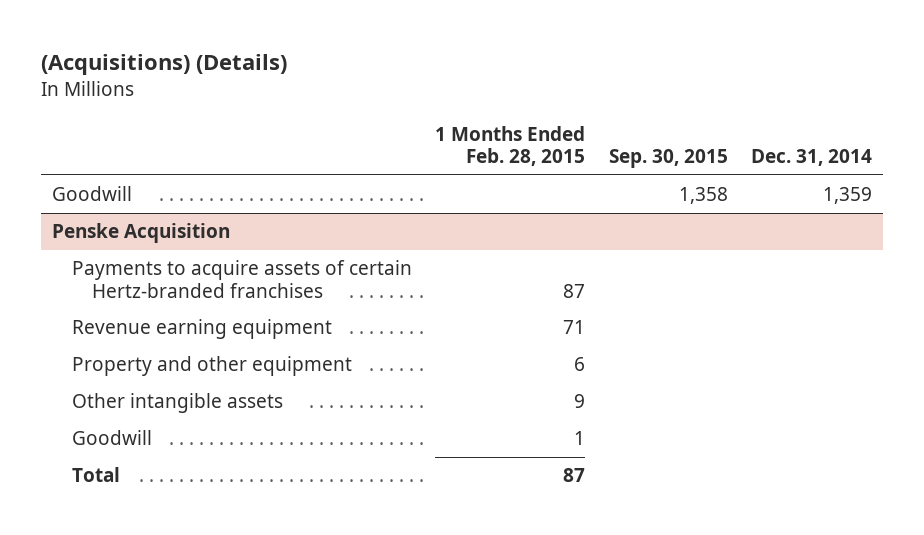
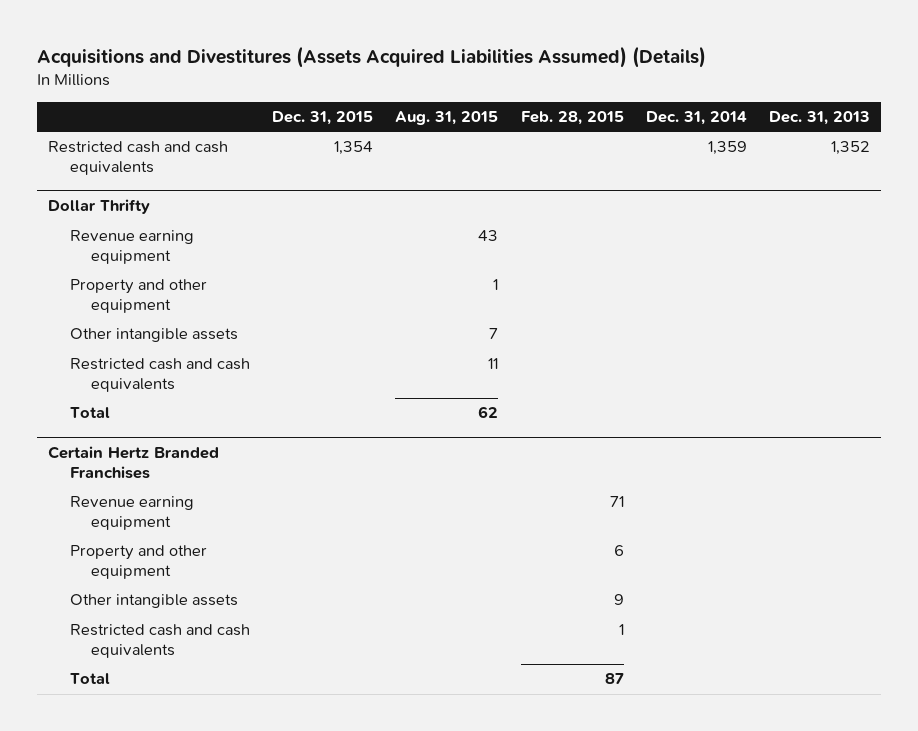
- (Acquisitions) (Details)
+ Acquisitions and Divestitures (Assets Acquired Liabilities Assumed) (Details)
- | 1 Months Ended Feb. 28, 2015 | Sep. 30, 2015 | Dec. 31, 2014
+ | Dec. 31, 2015 | Aug. 31, 2015 | Feb. 28, 2015 | Dec. 31, 2014 | Dec. 31, 2013
- Goodwill | | 1,358 | 1,359
- Penske Acquisition
- Payments to acquire assets of certain Hertz-branded franchises | 87 | |
- Revenue earning equipment | 71 | |
- Property and other equipment | 6 | |
- Other intangible assets | 9 | |
- Goodwill | 1 | |
- Total | 87 | |
+ Restricted cash and cash equivalents | 1,354 | | | 1,359 | 1,352
+ Dollar Thrifty
+ Revenue earning equipment | | 43 | | |
+ Property and other equipment | | 1 | | |
+ Other intangible assets | | 7 | | |
+ Restricted cash and cash equivalents | | 11 | | |
+ Total | | 62 | | |
+ Certain Hertz Branded Franchises
+ Revenue earning equipment | | | 71 | |
+ Property and other equipment | | | 6 | |
+ Other intangible assets | | | 9 | |
+ Restricted cash and cash equivalents | | | 1 | |
+ Total | | | 87 | |

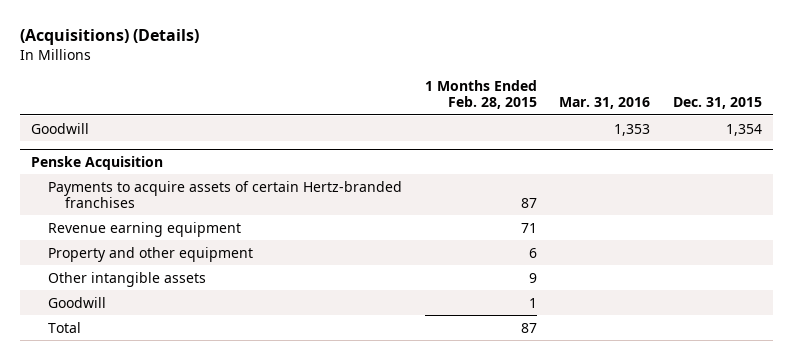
- Acquisitions and Divestitures (Assets Acquired Liabilities Assumed) (Details)
+ (Acquisitions) (Details)
- | Dec. 31, 2015 | Aug. 31, 2015 | Feb. 28, 2015 | Dec. 31, 2014 | Dec. 31, 2013
+ | 1 Months Ended Feb. 28, 2015 | Mar. 31, 2016 | Dec. 31, 2015
- Restricted cash and cash equivalents | 1,354 | | | 1,359 | 1,352
- Dollar Thrifty
- Revenue earning equipment | | 43 | | |
- Property and other equipment | | 1 | | |
- Other intangible assets | | 7 | | |
- Restricted cash and cash equivalents | | 11 | | |
- Total | | 62 | | |
- Certain Hertz Branded Franchises
- Revenue earning equipment | | | 71 | |
- Property and other equipment | | | 6 | |
- Other intangible assets | | | 9 | |
- Restricted cash and cash equivalents | | | 1 | |
- Total | | | 87 | |
+ Goodwill | | 1,353 | 1,354
+ Penske Acquisition
+ Payments to acquire assets of certain Hertz-branded franchises | 87 | |
+ Revenue earning equipment | 71 | |
+ Property and other equipment | 6 | |
+ Other intangible assets | 9 | |
+ Goodwill | 1 | |
+ Total | 87 | |

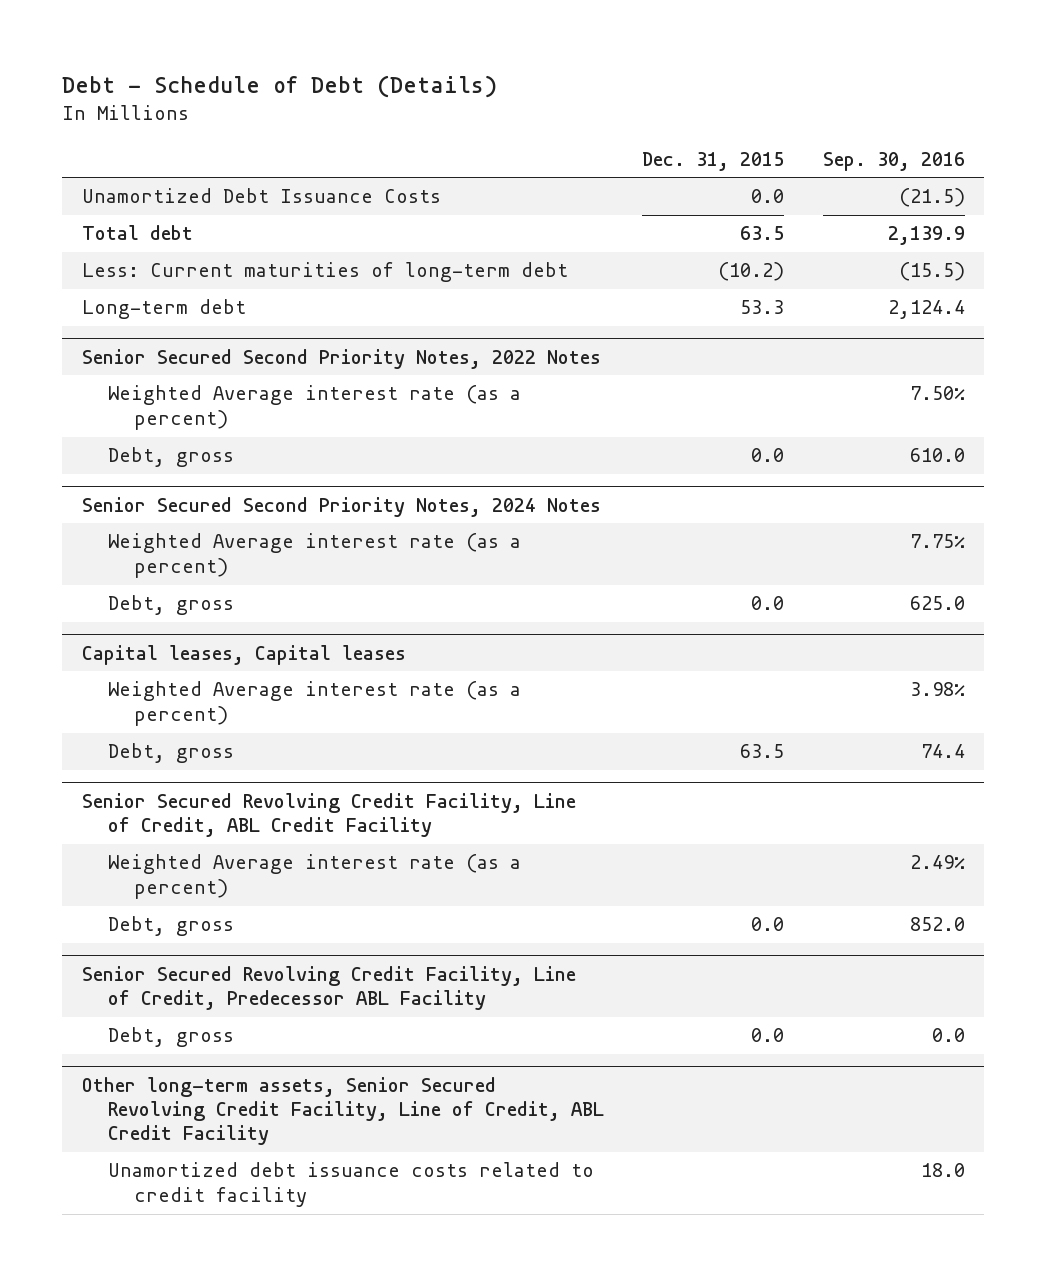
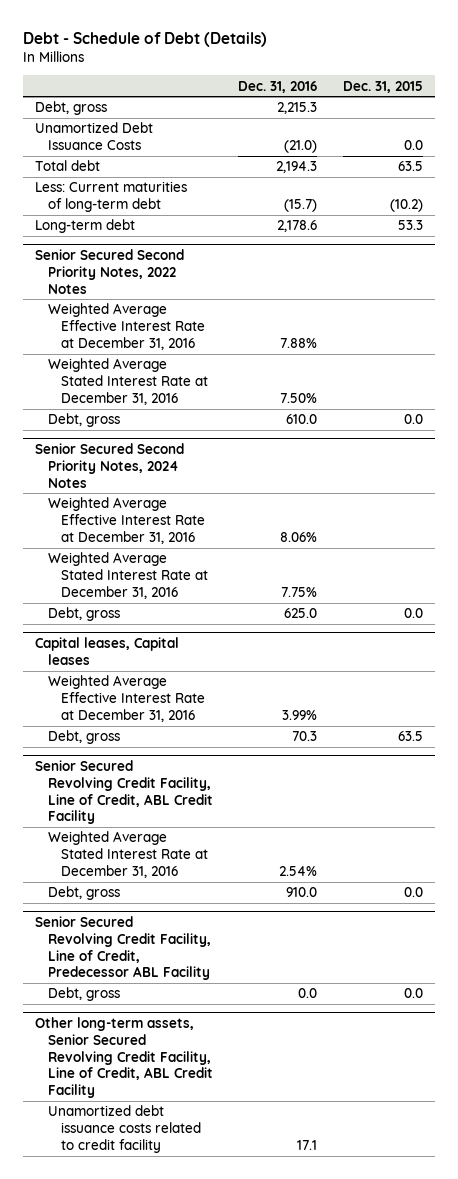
- | Dec. 31, 2015 | Sep. 30, 2016
+ | Dec. 31, 2016 | Dec. 31, 2015
+ Debt, gross | 2,215.3 |
@ Senior Secured Second Priority Notes, 2022 Notes
- Weighted Average interest rate (as a percent) | | 7.50%
+ Weighted Average Effective Interest Rate at December 31, 2016 | 7.88% |
+ Weighted Average Stated Interest Rate at December 31, 2016 | 7.50% |
@ Senior Secured Second Priority Notes, 2024 Notes
- Weighted Average interest rate (as a percent) | | 7.75%
+ Weighted Average Effective Interest Rate at December 31, 2016 | 8.06% |
+ Weighted Average Stated Interest Rate at December 31, 2016 | 7.75% |
@ Capital leases, Capital leases
- Weighted Average interest rate (as a percent) | | 3.98%
+ Weighted Average Effective Interest Rate at December 31, 2016 | 3.99% |
@ Senior Secured Revolving Credit Facility, Line of Credit, ABL Credit Facility
- Weighted Average interest rate (as a percent) | | 2.49%
+ Weighted Average Stated Interest Rate at December 31, 2016 | 2.54% |

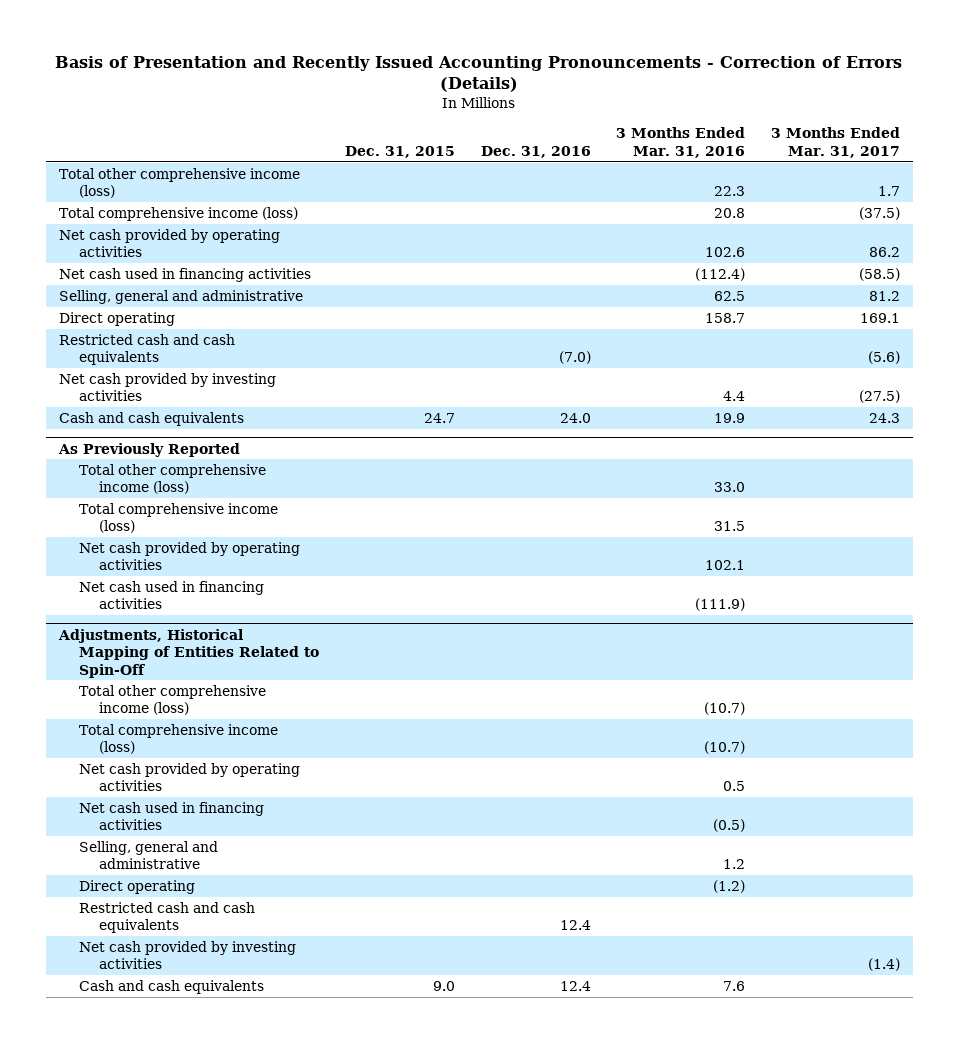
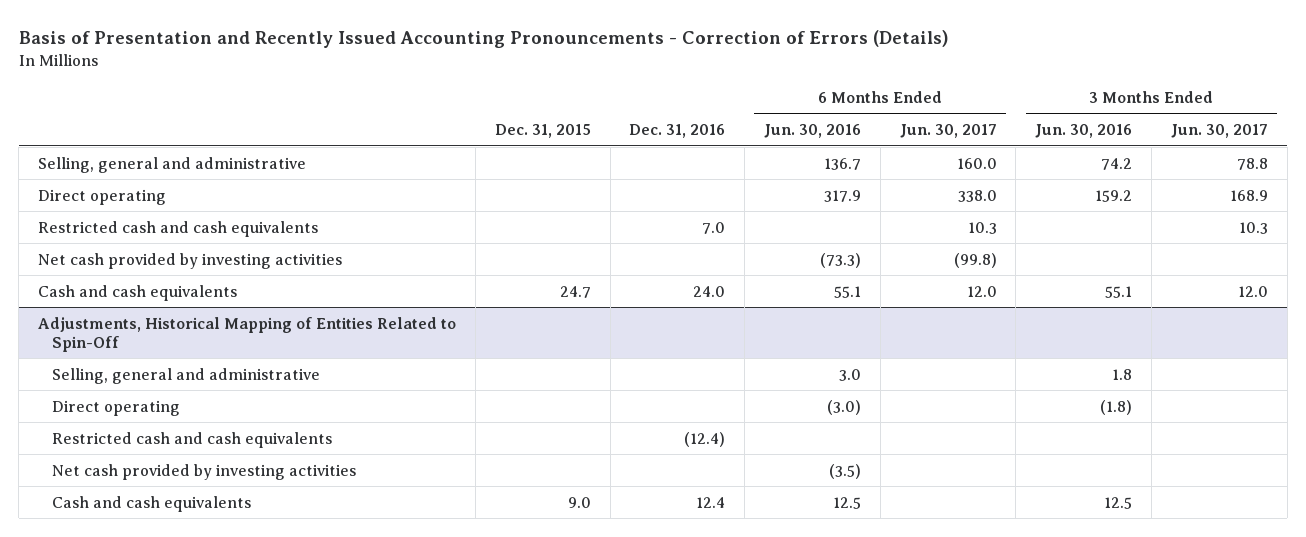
- | Dec. 31, 2015 | Dec. 31, 2016 | 3 Months Ended Mar. 31, 2016 | 3 Months Ended Mar. 31, 2017
+ | Dec. 31, 2015 | Dec. 31, 2016 | 6 Months Ended Jun. 30, 2016 | 6 Months Ended Jun. 30, 2017 | 3 Months Ended Jun. 30, 2016 | 3 Months Ended Jun. 30, 2017
- Total other comprehensive income (loss) | | | 22.3 | 1.7
- Total comprehensive income (loss) | | | 20.8 | (37.5)
- Net cash provided by operating activities | | | 102.6 | 86.2
- Net cash used in financing activities | | | (112.4) | (58.5)
- Restricted cash and cash equivalents | | (7.0) | | (5.6)
+ Restricted cash and cash equivalents | | 7.0 | | 10.3 | | 10.3
- As Previously Reported
- Total other comprehensive income (loss) | | | 33.0 |
- Total comprehensive income (loss) | | | 31.5 |
- Net cash provided by operating activities | | | 102.1 |
- Net cash used in financing activities | | | (111.9) |
@ Adjustments, Historical Mapping of Entities Related to Spin-Off
- Total other comprehensive income (loss) | | | (10.7) |
- Total comprehensive income (loss) | | | (10.7) |
- Net cash provided by operating activities | | | 0.5 |
- Net cash used in financing activities | | | (0.5) |
- Restricted cash and cash equivalents | | 12.4 | |
+ Restricted cash and cash equivalents | | (12.4) | | | |

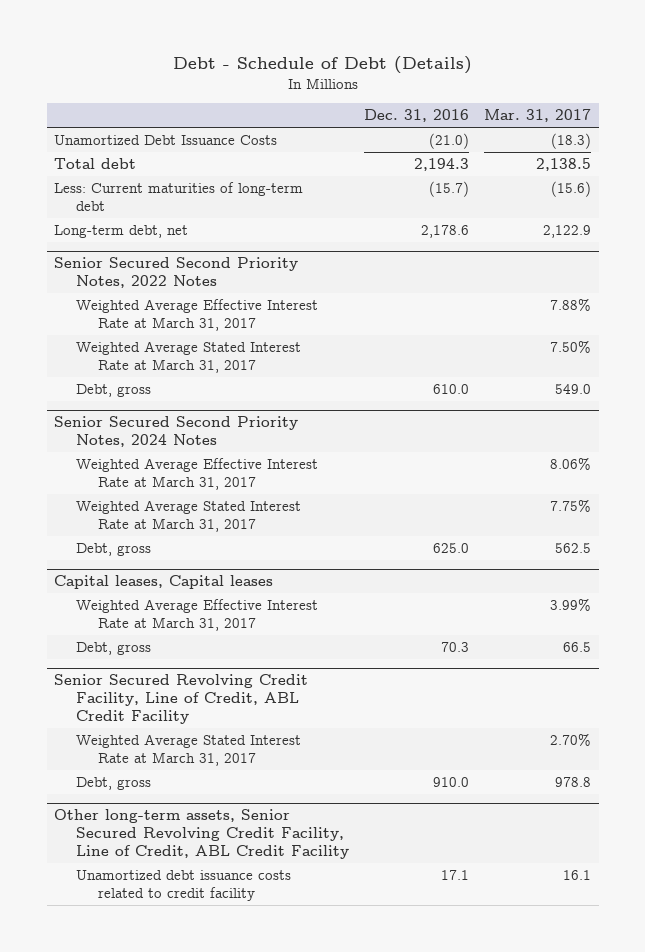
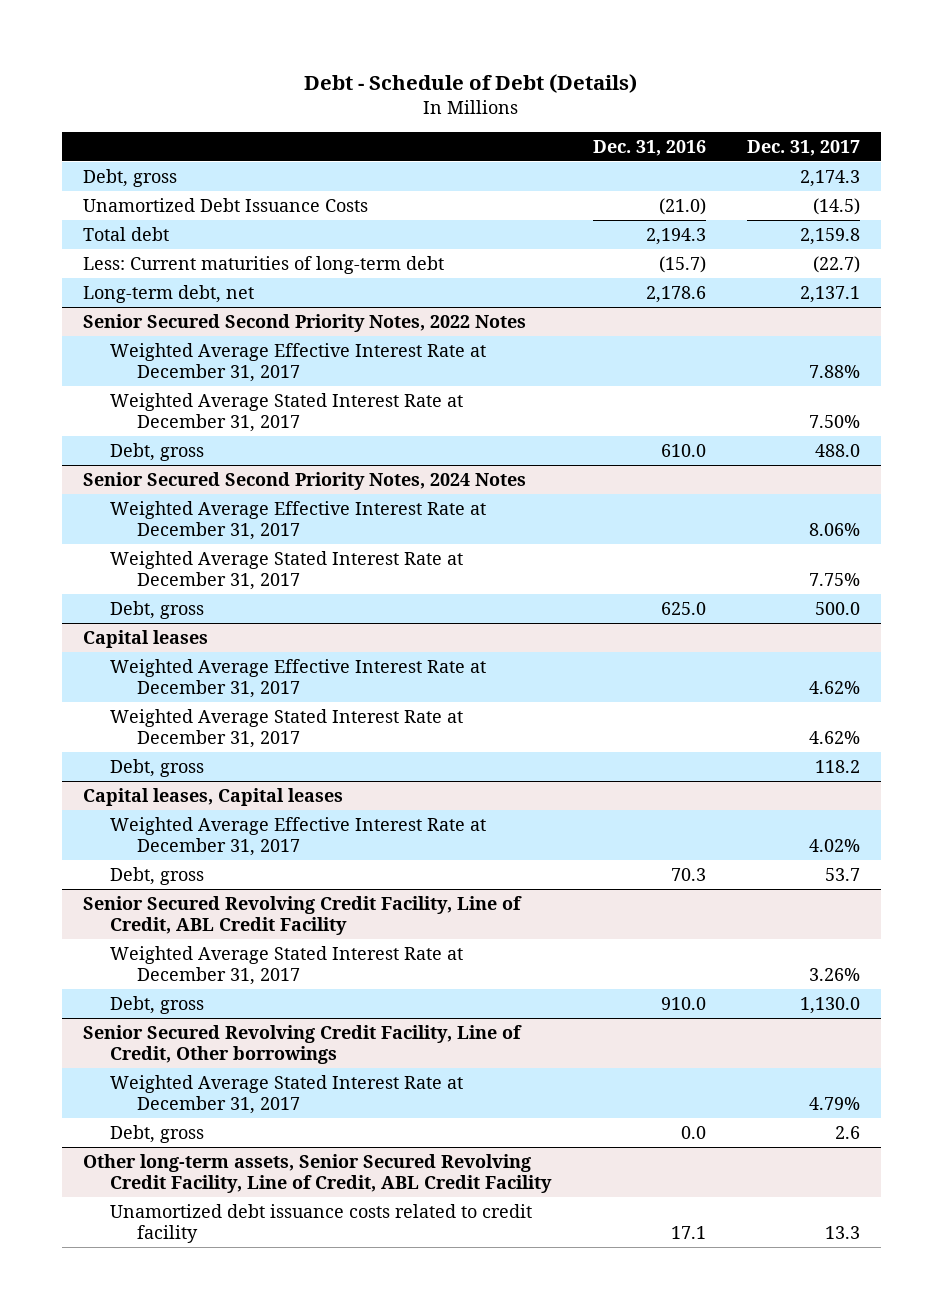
- | Dec. 31, 2016 | Mar. 31, 2017
+ | Dec. 31, 2016 | Dec. 31, 2017
+ Debt, gross | | 2,174.3
@ Senior Secured Second Priority Notes, 2022 Notes
- Weighted Average Effective Interest Rate at March 31, 2017 | | 7.88%
- Weighted Average Stated Interest Rate at March 31, 2017 | | 7.50%
+ Weighted Average Effective Interest Rate at December 31, 2017 | | 7.88%
+ Weighted Average Stated Interest Rate at December 31, 2017 | | 7.50%
@ Senior Secured Second Priority Notes, 2024 Notes
- Weighted Average Effective Interest Rate at March 31, 2017 | | 8.06%
- Weighted Average Stated Interest Rate at March 31, 2017 | | 7.75%
+ Weighted Average Effective Interest Rate at December 31, 2017 | | 8.06%
+ Weighted Average Stated Interest Rate at December 31, 2017 | | 7.75%
+ Capital leases
+ Weighted Average Effective Interest Rate at December 31, 2017 | | 4.62%
+ Weighted Average Stated Interest Rate at December 31, 2017 | | 4.62%
+ Debt, gross | | 118.2
@ Capital leases, Capital leases
- Weighted Average Effective Interest Rate at March 31, 2017 | | 3.99%
+ Weighted Average Effective Interest Rate at December 31, 2017 | | 4.02%
@ Senior Secured Revolving Credit Facility, Line of Credit, ABL Credit Facility
- Weighted Average Stated Interest Rate at March 31, 2017 | | 2.70%
+ Weighted Average Stated Interest Rate at December 31, 2017 | | 3.26%
+ Senior Secured Revolving Credit Facility, Line of Credit, Other borrowings
+ Weighted Average Stated Interest Rate at December 31, 2017 | | 4.79%
+ Debt, gross | 0.0 | 2.6

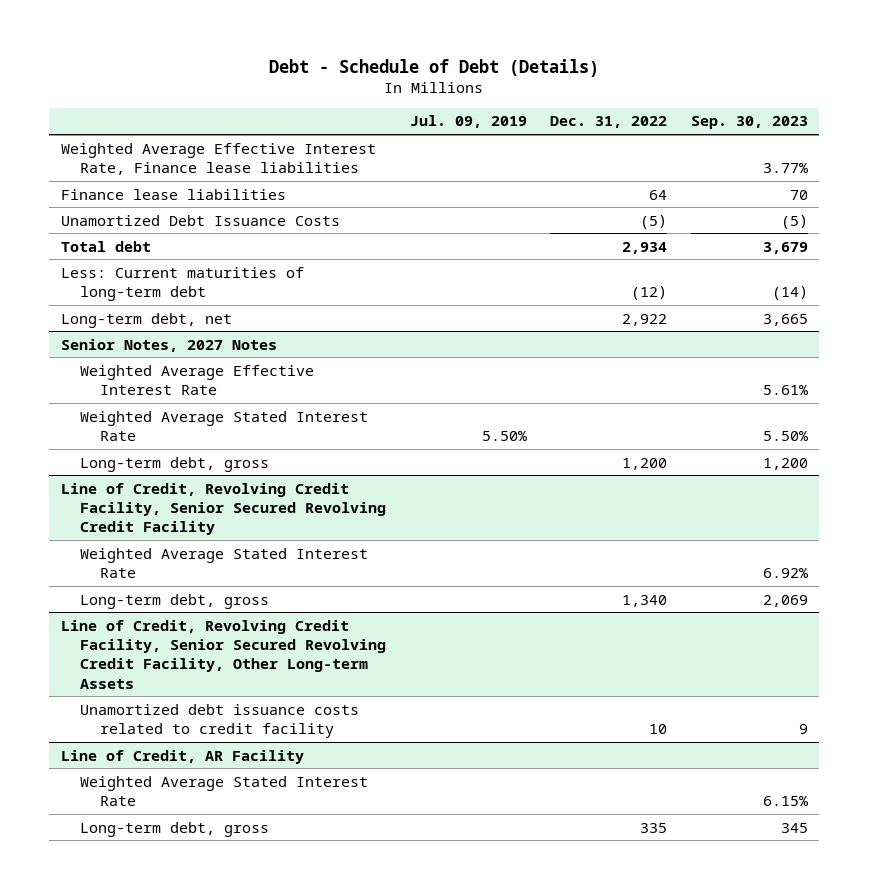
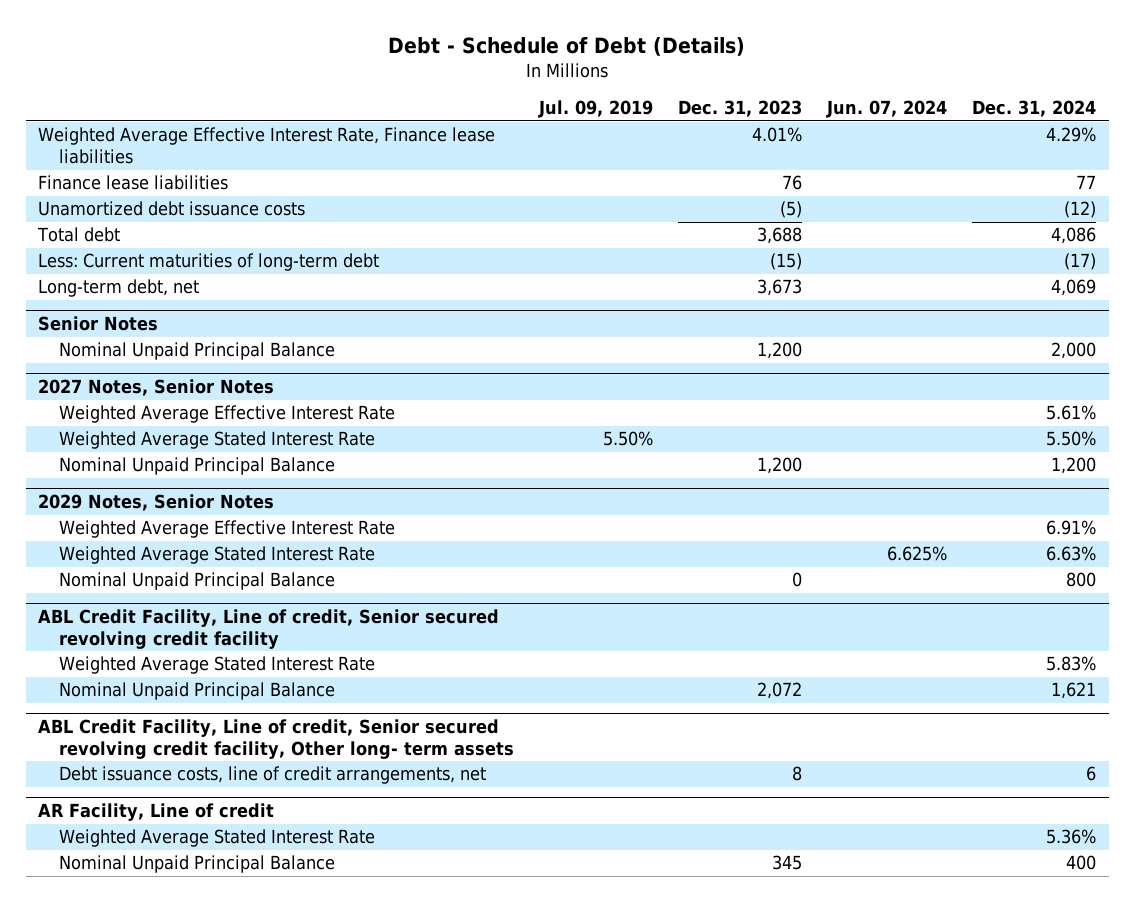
- | Jul. 09, 2019 | Dec. 31, 2022 | Sep. 30, 2023
+ | Jul. 09, 2019 | Dec. 31, 2023 | Jun. 07, 2024 | Dec. 31, 2024
- Unamortized Debt Issuance Costs | | (5) | (5)
+ Unamortized debt issuance costs | | (5) | | (12)
- Senior Notes, 2027 Notes
+ Senior Notes
+ Nominal Unpaid Principal Balance | | 1,200 | | 2,000
+ 2027 Notes, Senior Notes
- Long-term debt, gross | | 1,200 | 1,200
- Line of Credit, Revolving Credit Facility, Senior Secured Revolving Credit Facility
+ Nominal Unpaid Principal Balance | | 1,200 | | 1,200
+ 2029 Notes, Senior Notes
+ Weighted Average Effective Interest Rate | | | | 6.91%
+ Weighted Average Stated Interest Rate | | | 6.625% | 6.63%
+ Nominal Unpaid Principal Balance | | 0 | | 800
+ ABL Credit Facility, Line of credit, Senior secured revolving credit facility
- Long-term debt, gross | | 1,340 | 2,069
- Line of Credit, Revolving Credit Facility, Senior Secured Revolving Credit Facility, Other Long-term Assets
- Unamortized debt issuance costs related to credit facility | | 10 | 9
- Line of Credit, AR Facility
+ Nominal Unpaid Principal Balance | | 2,072 | | 1,621
+ ABL Credit Facility, Line of credit, Senior secured revolving credit facility, Other long- term assets
+ Debt issuance costs, line of credit arrangements, net | | 8 | | 6
+ AR Facility, Line of credit
- Long-term debt, gross | | 335 | 345
+ Nominal Unpaid Principal Balance | | 345 | | 400

